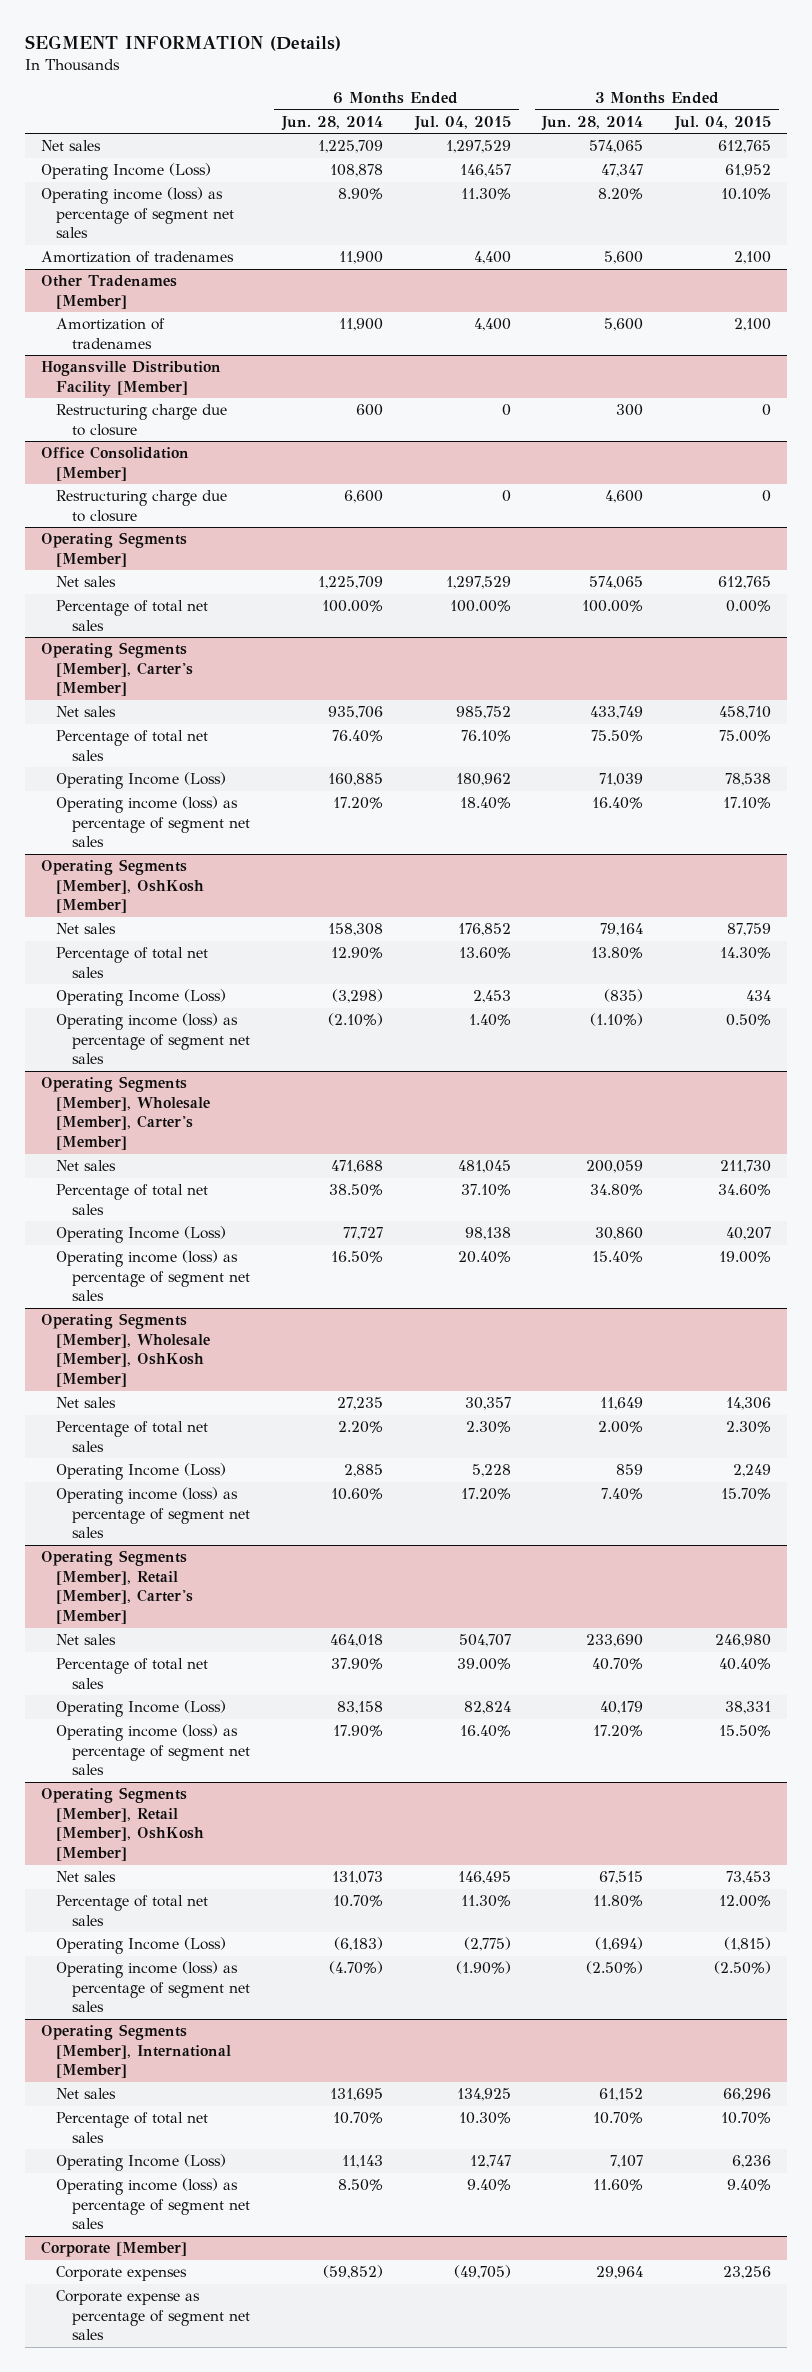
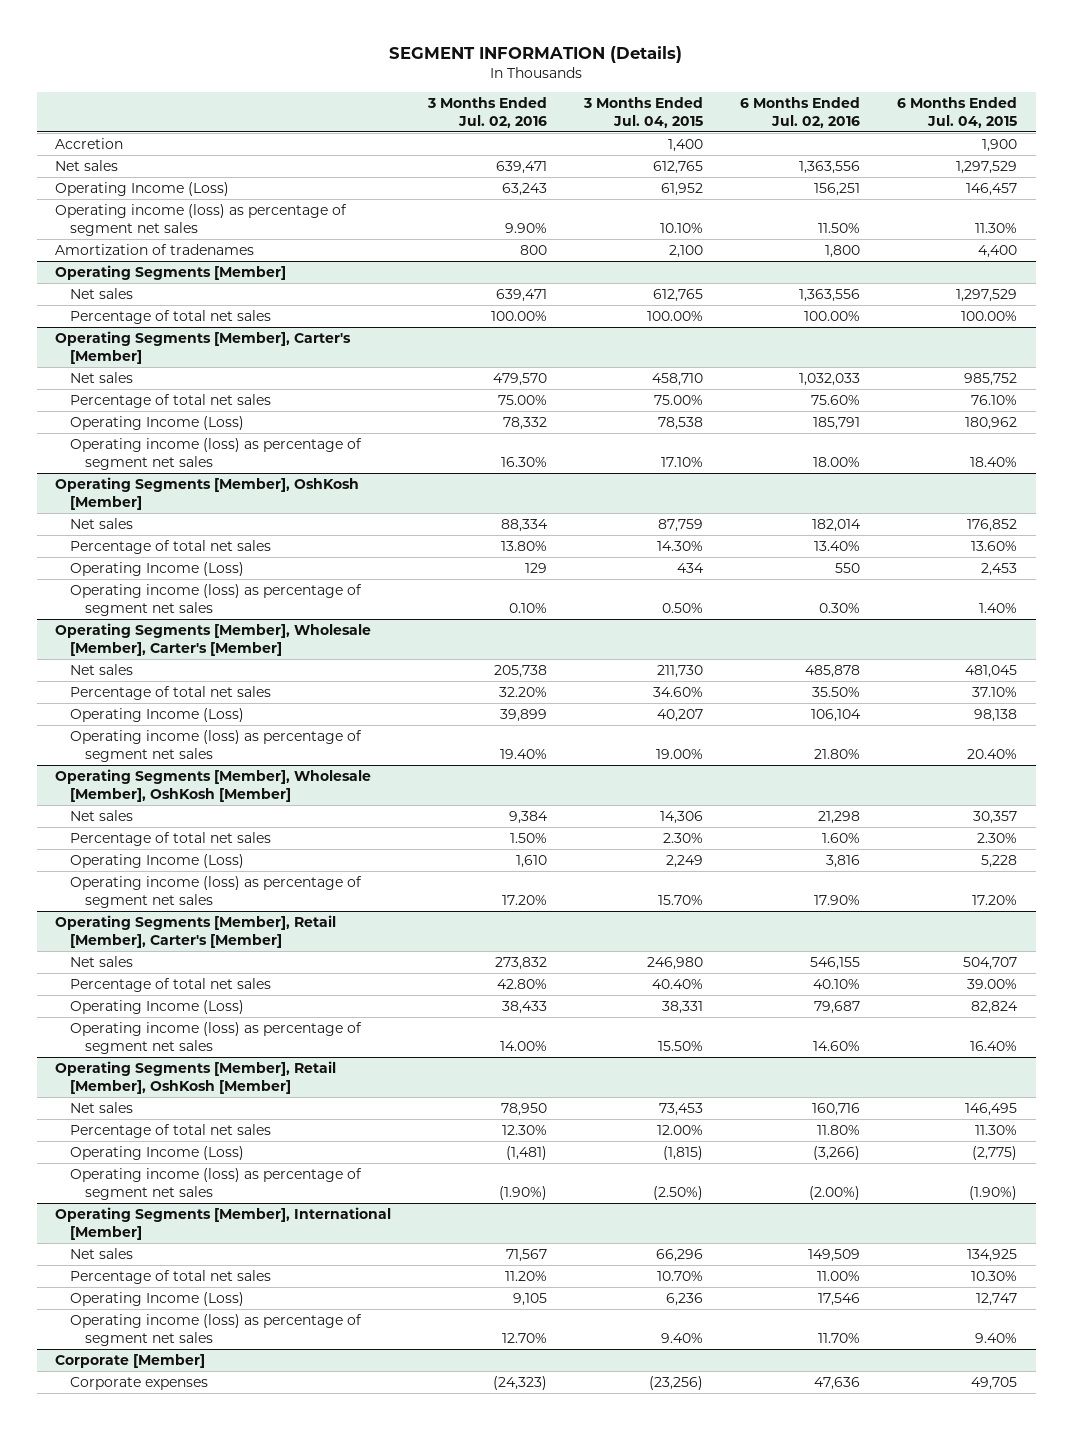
- | 6 Months Ended Jun. 28, 2014 | 6 Months Ended Jul. 04, 2015 | 3 Months Ended Jun. 28, 2014 | 3 Months Ended Jul. 04, 2015
+ | 3 Months Ended Jul. 02, 2016 | 3 Months Ended Jul. 04, 2015 | 6 Months Ended Jul. 02, 2016 | 6 Months Ended Jul. 04, 2015
+ Accretion | | 1,400 | | 1,900
- Other Tradenames [Member]
- Amortization of tradenames | 11,900 | 4,400 | 5,600 | 2,100
- Hogansville Distribution Facility [Member]
- Restructuring charge due to closure | 600 | 0 | 300 | 0
- Office Consolidation [Member]
- Restructuring charge due to closure | 6,600 | 0 | 4,600 | 0
@ Operating Segments [Member]
- Percentage of total net sales | 100.00% | 100.00% | 100.00% | 0.00%
+ Percentage of total net sales | 100.00% | 100.00% | 100.00% | 100.00%
@ Corporate [Member]
- Corporate expenses | (59,852) | (49,705) | 29,964 | 23,256
- Corporate expense as percentage of segment net sales
+ Corporate expenses | (24,323) | (23,256) | 47,636 | 49,705

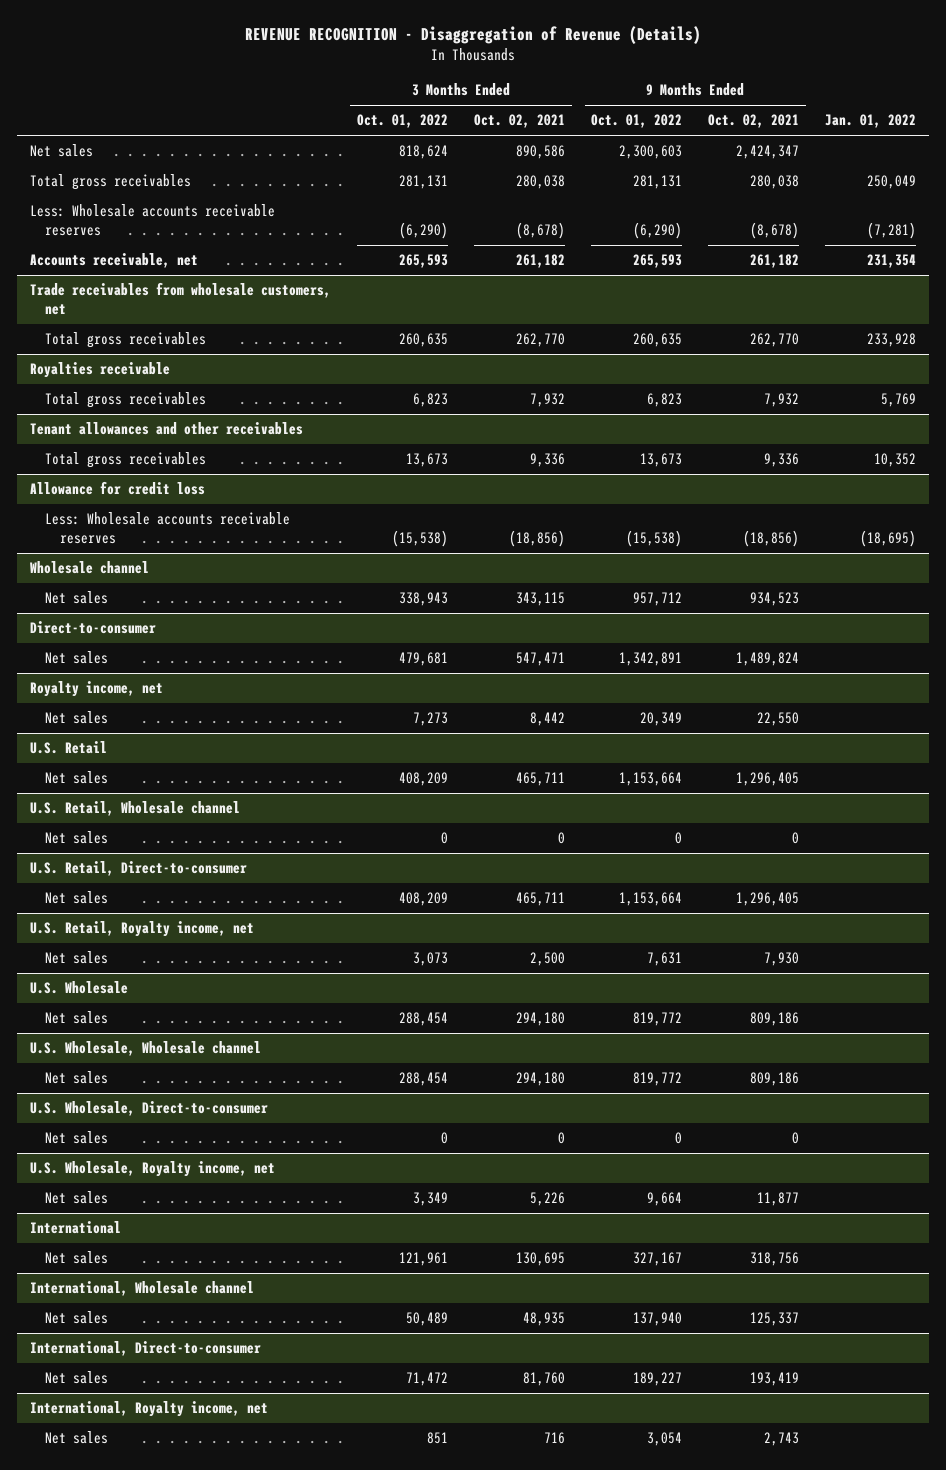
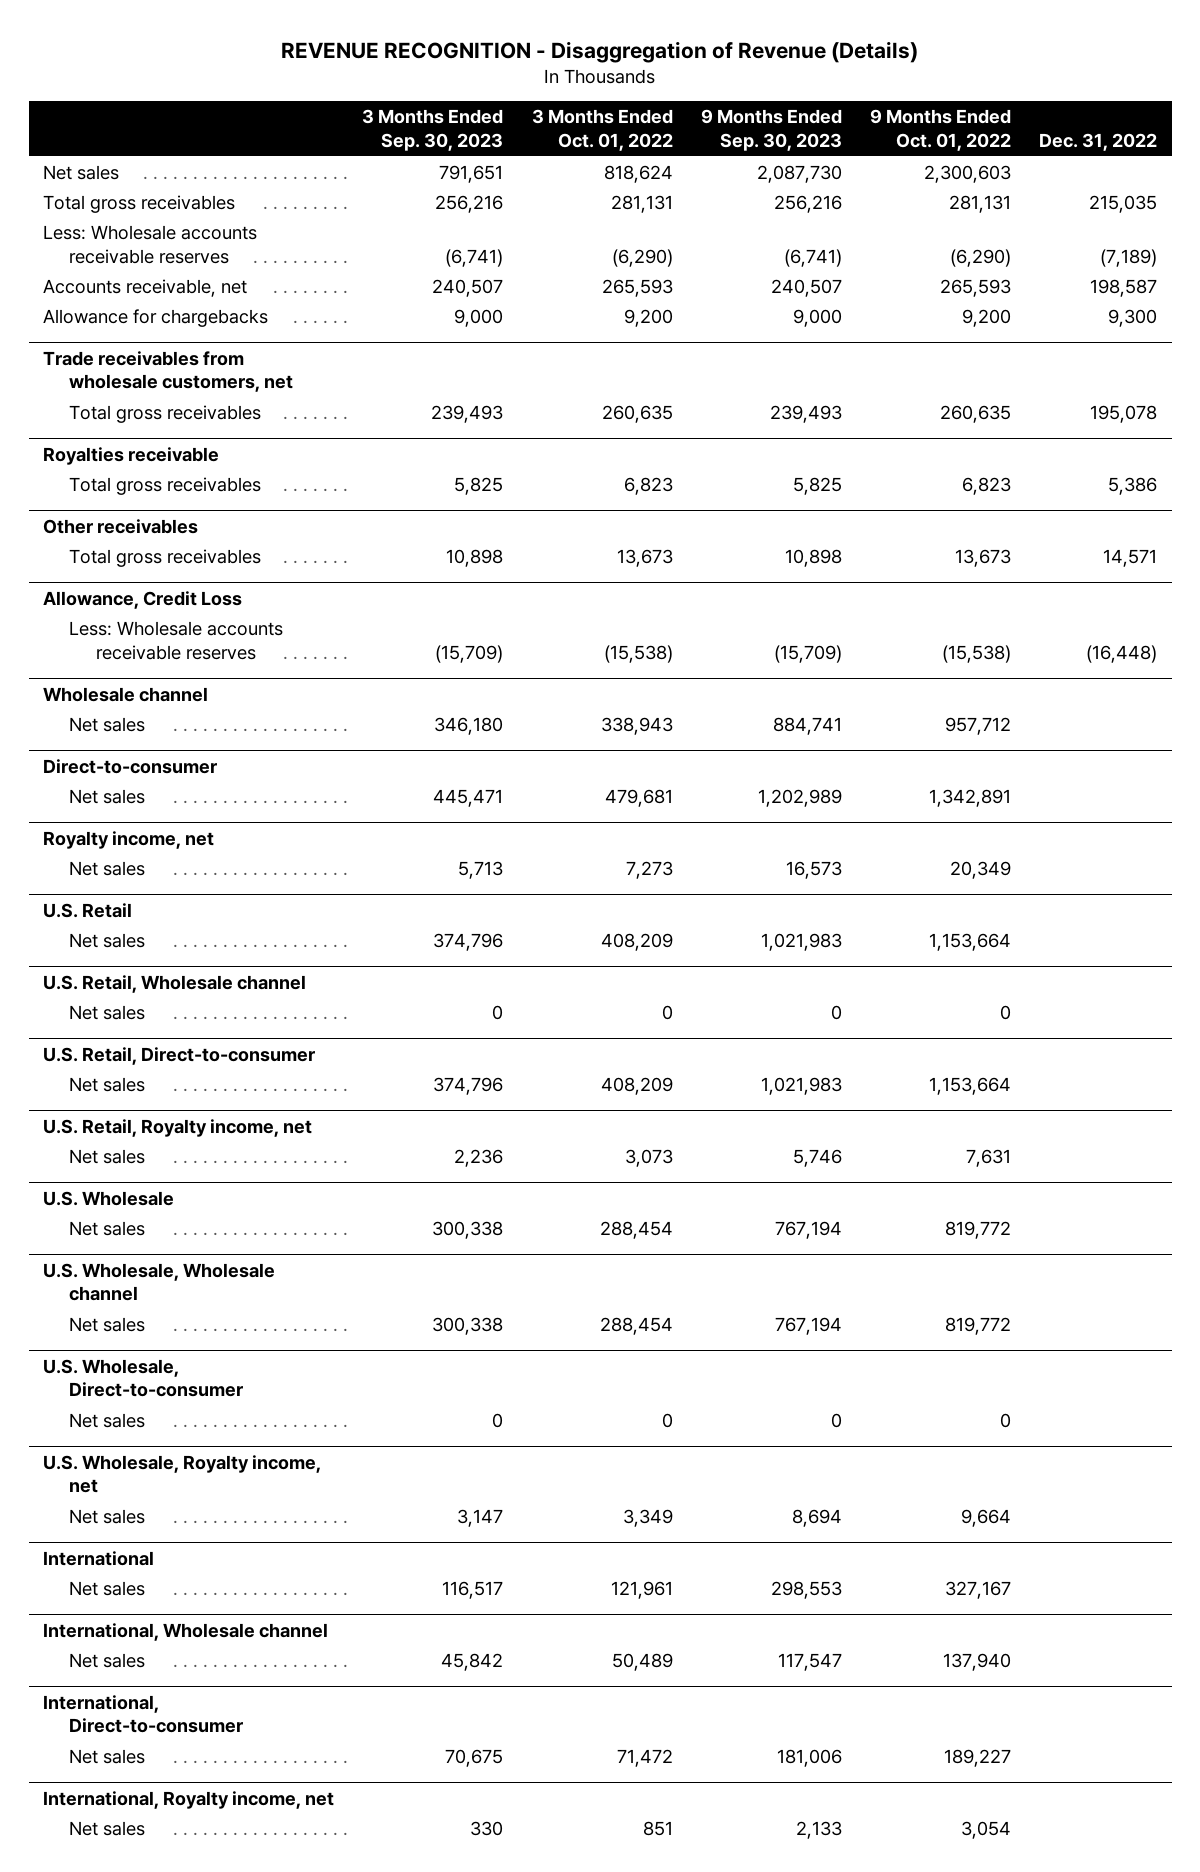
- | 3 Months Ended Oct. 01, 2022 | 3 Months Ended Oct. 02, 2021 | 9 Months Ended Oct. 01, 2022 | 9 Months Ended Oct. 02, 2021 | Jan. 01, 2022
+ | 3 Months Ended Sep. 30, 2023 | 3 Months Ended Oct. 01, 2022 | 9 Months Ended Sep. 30, 2023 | 9 Months Ended Oct. 01, 2022 | Dec. 31, 2022
+ Allowance for chargebacks | 9,000 | 9,200 | 9,000 | 9,200 | 9,300
- Tenant allowances and other receivables
+ Other receivables
- Allowance for credit loss
+ Allowance, Credit Loss

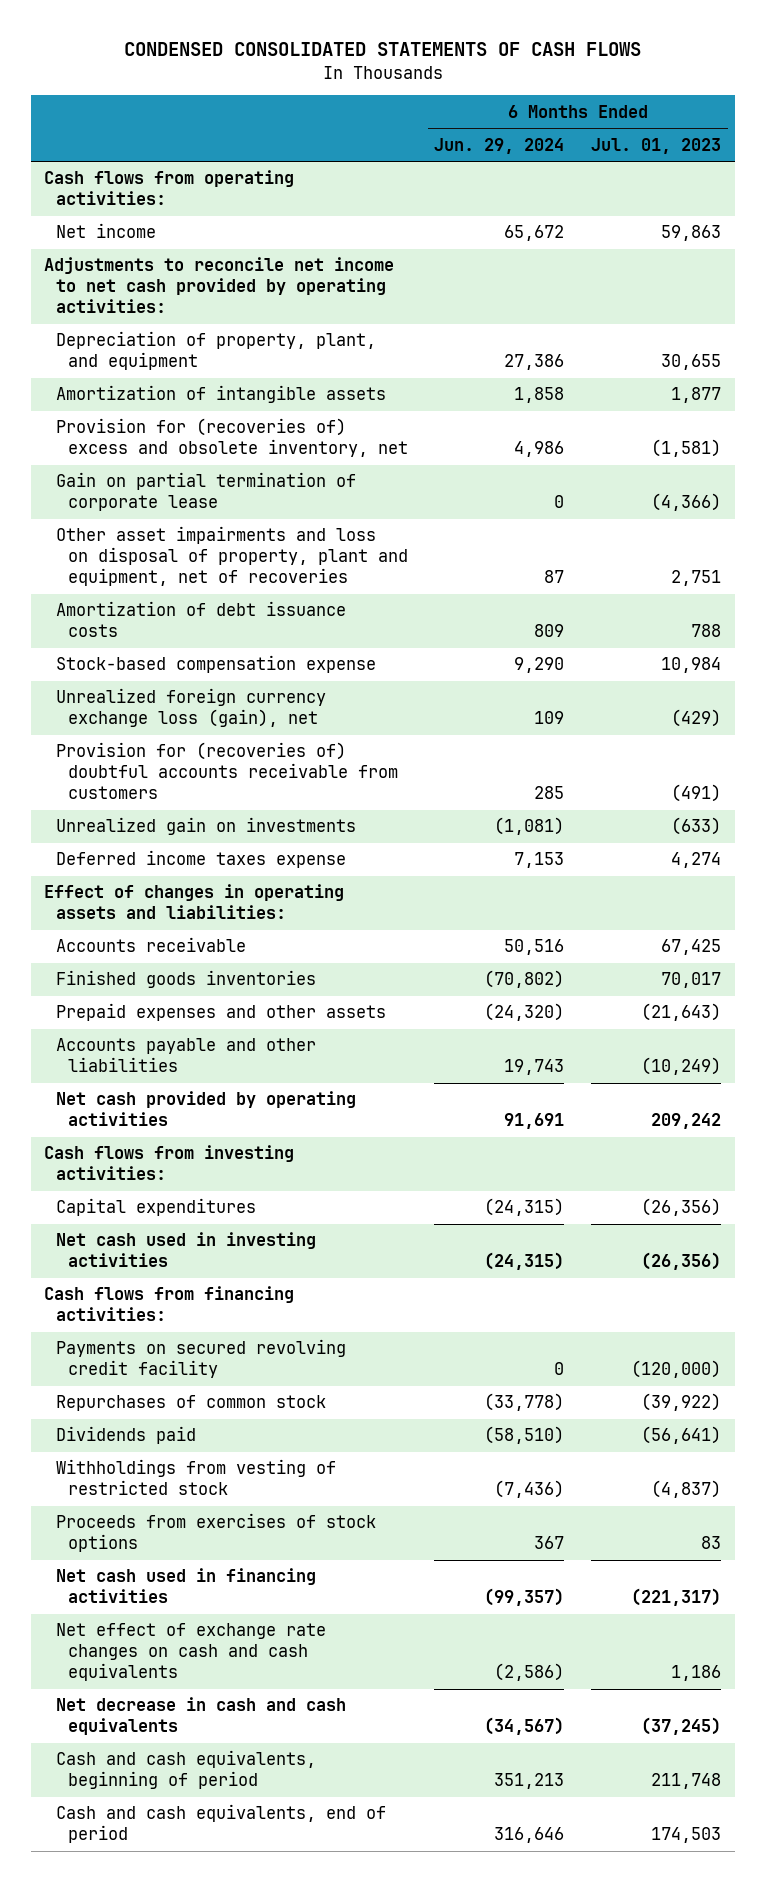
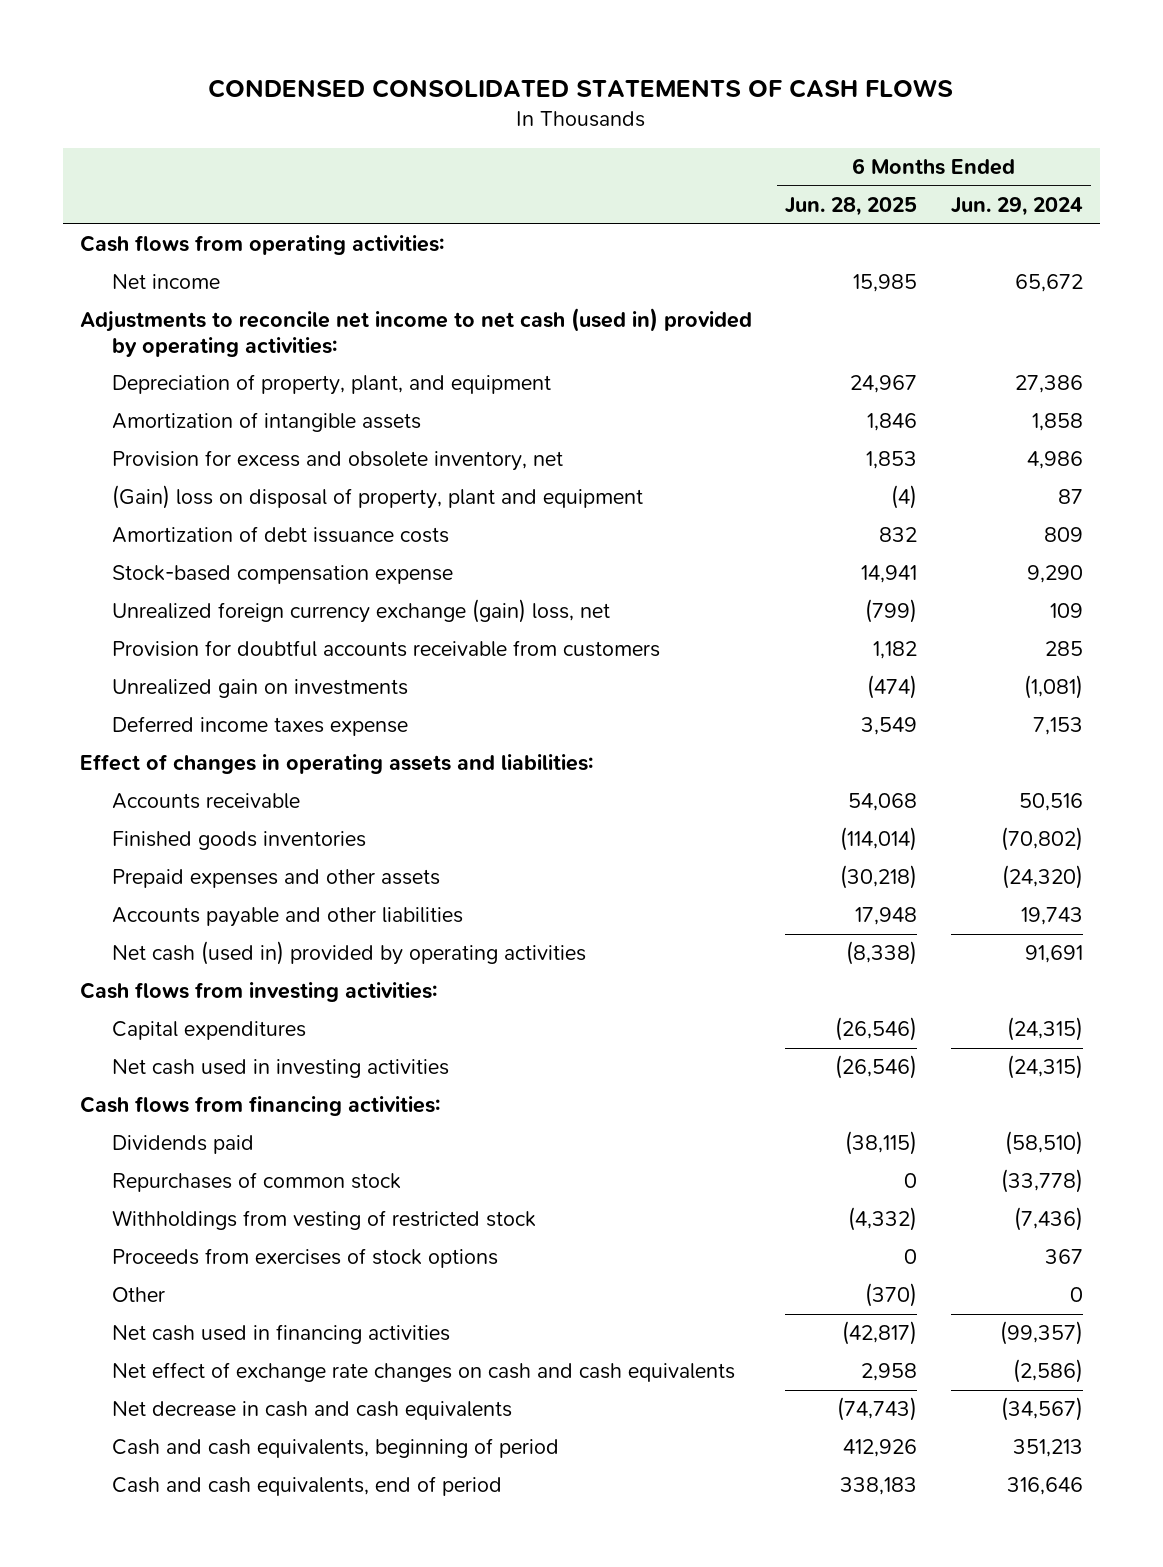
- | 6 Months Ended Jun. 29, 2024 | 6 Months Ended Jul. 01, 2023
+ | 6 Months Ended Jun. 28, 2025 | 6 Months Ended Jun. 29, 2024
- Adjustments to reconcile net income to net cash provided by operating activities:
+ Adjustments to reconcile net income to net cash (used in) provided by operating activities:
- Provision for (recoveries of) excess and obsolete inventory, net | 4,986 | (1,581)
- Gain on partial termination of corporate lease | 0 | (4,366)
- Other asset impairments and loss on disposal of property, plant and equipment, net of recoveries | 87 | 2,751
+ Provision for excess and obsolete inventory, net | 1,853 | 4,986
+ (Gain) loss on disposal of property, plant and equipment | (4) | 87
- Unrealized foreign currency exchange loss (gain), net | 109 | (429)
- Provision for (recoveries of) doubtful accounts receivable from customers | 285 | (491)
+ Unrealized foreign currency exchange (gain) loss, net | (799) | 109
+ Provision for doubtful accounts receivable from customers | 1,182 | 285
- Net cash provided by operating activities | 91,691 | 209,242
+ Net cash (used in) provided by operating activities | (8,338) | 91,691
- Payments on secured revolving credit facility | 0 | (120,000)
moved down: Repurchases of common stock | 0 | (33,778)
+ Other | (370) | 0

